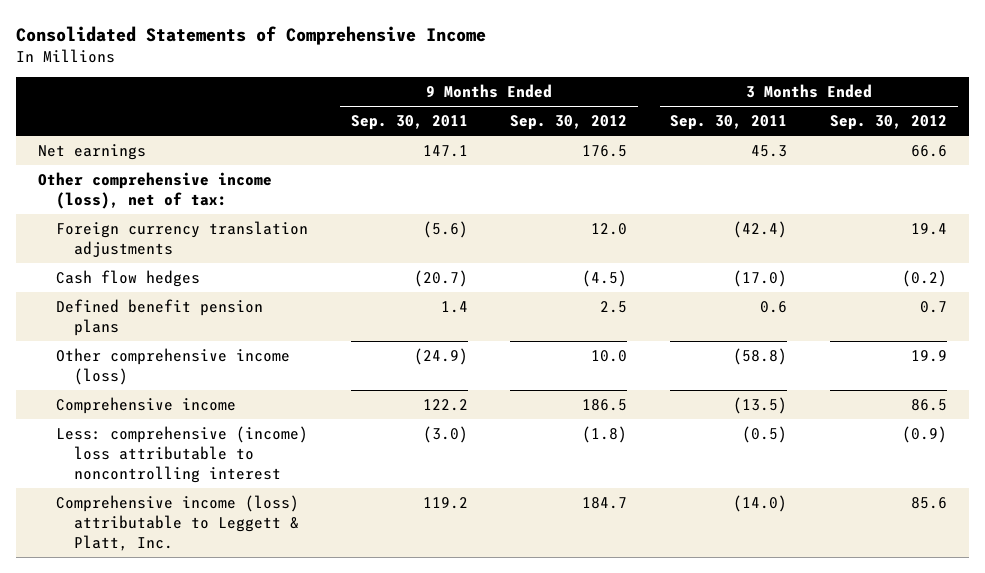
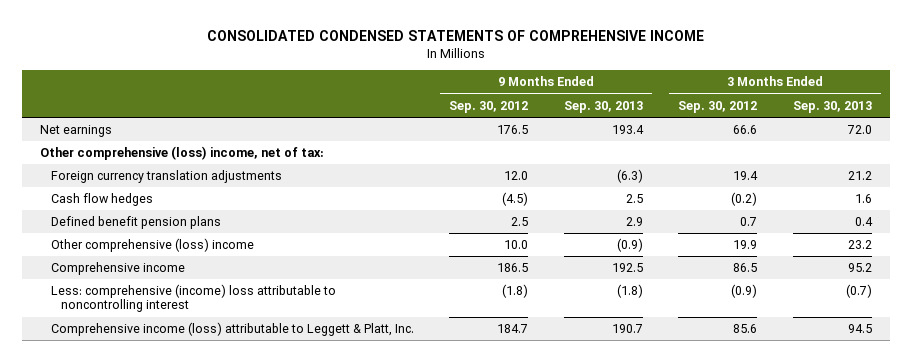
- Consolidated Statements of Comprehensive Income
+ CONSOLIDATED CONDENSED STATEMENTS OF COMPREHENSIVE INCOME
- | 9 Months Ended Sep. 30, 2011 | 9 Months Ended Sep. 30, 2012 | 3 Months Ended Sep. 30, 2011 | 3 Months Ended Sep. 30, 2012
+ | 9 Months Ended Sep. 30, 2012 | 9 Months Ended Sep. 30, 2013 | 3 Months Ended Sep. 30, 2012 | 3 Months Ended Sep. 30, 2013
- Other comprehensive income (loss), net of tax:
+ Other comprehensive (loss) income, net of tax:
- Other comprehensive income (loss) | (24.9) | 10.0 | (58.8) | 19.9
+ Other comprehensive (loss) income | 10.0 | (0.9) | 19.9 | 23.2

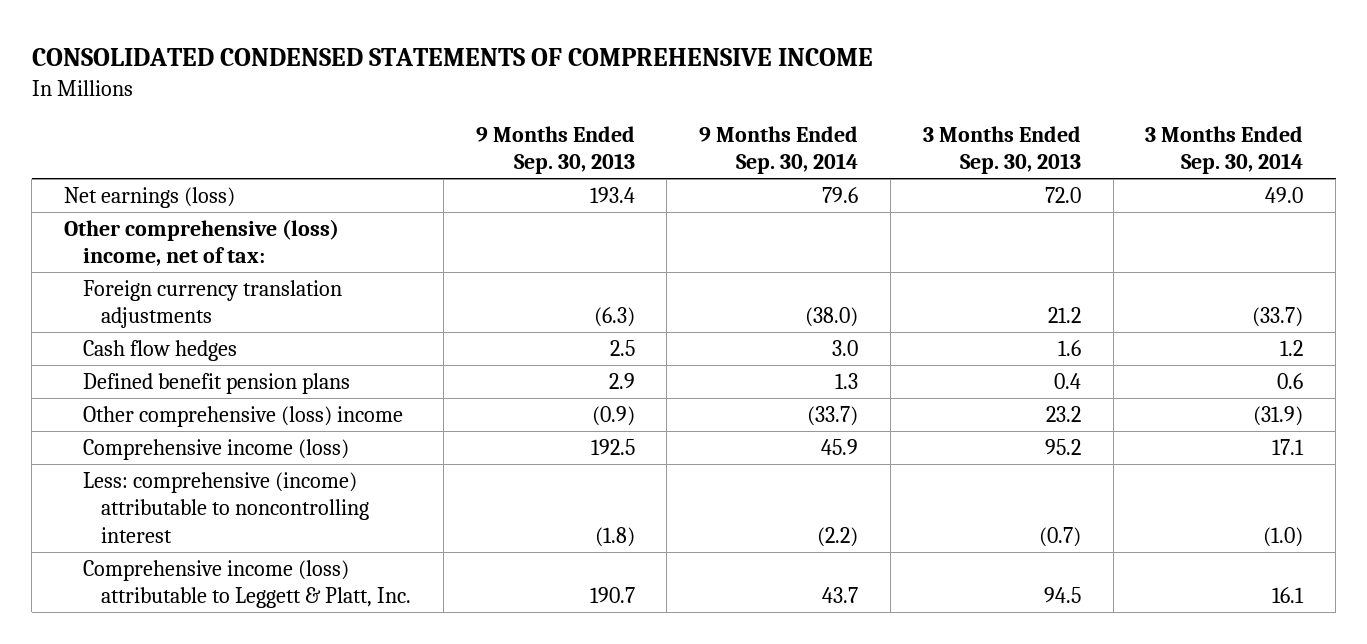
- | 9 Months Ended Sep. 30, 2012 | 9 Months Ended Sep. 30, 2013 | 3 Months Ended Sep. 30, 2012 | 3 Months Ended Sep. 30, 2013
+ | 9 Months Ended Sep. 30, 2013 | 9 Months Ended Sep. 30, 2014 | 3 Months Ended Sep. 30, 2013 | 3 Months Ended Sep. 30, 2014
- Net earnings | 176.5 | 193.4 | 66.6 | 72.0
+ Net earnings (loss) | 193.4 | 79.6 | 72.0 | 49.0
- Comprehensive income | 186.5 | 192.5 | 86.5 | 95.2
- Less: comprehensive (income) loss attributable to noncontrolling interest | (1.8) | (1.8) | (0.9) | (0.7)
+ Comprehensive income (loss) | 192.5 | 45.9 | 95.2 | 17.1
+ Less: comprehensive (income) attributable to noncontrolling interest | (1.8) | (2.2) | (0.7) | (1.0)

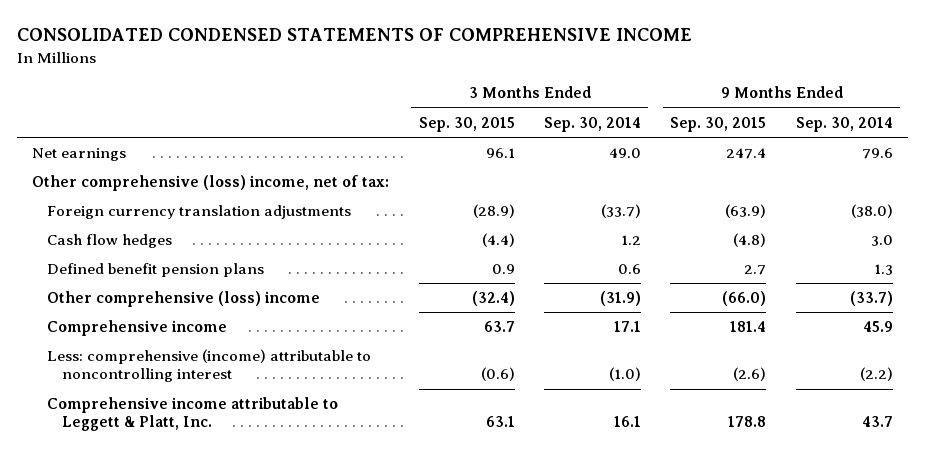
- | 9 Months Ended Sep. 30, 2013 | 9 Months Ended Sep. 30, 2014 | 3 Months Ended Sep. 30, 2013 | 3 Months Ended Sep. 30, 2014
+ | 3 Months Ended Sep. 30, 2015 | 3 Months Ended Sep. 30, 2014 | 9 Months Ended Sep. 30, 2015 | 9 Months Ended Sep. 30, 2014
- Net earnings (loss) | 193.4 | 79.6 | 72.0 | 49.0
+ Net earnings | 96.1 | 49.0 | 247.4 | 79.6
- Comprehensive income (loss) | 192.5 | 45.9 | 95.2 | 17.1
+ Comprehensive income | 63.7 | 17.1 | 181.4 | 45.9
- Comprehensive income (loss) attributable to Leggett & Platt, Inc. | 190.7 | 43.7 | 94.5 | 16.1
+ Comprehensive income attributable to Leggett & Platt, Inc. | 63.1 | 16.1 | 178.8 | 43.7

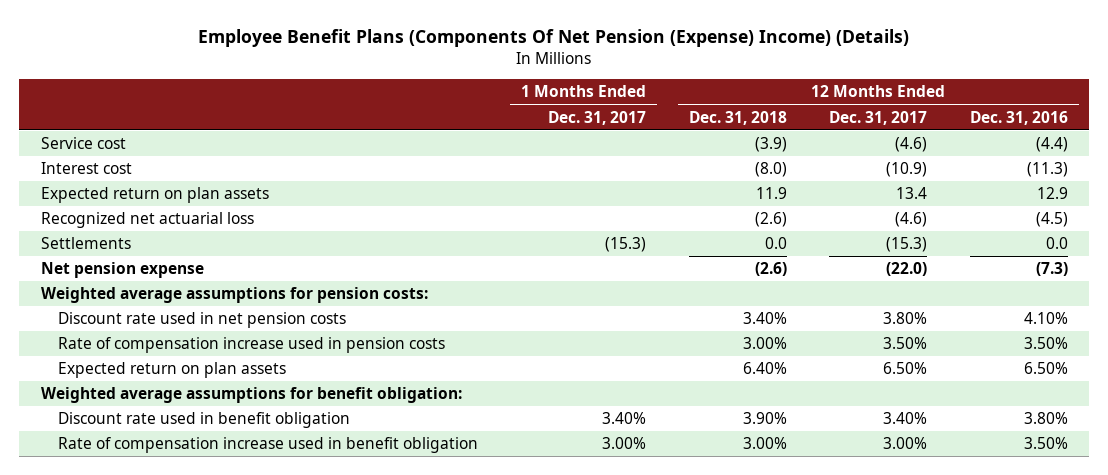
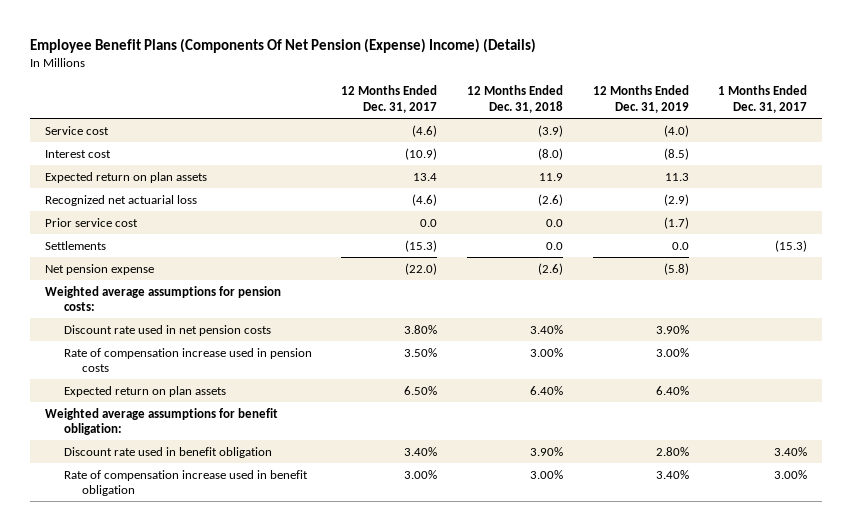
- | 1 Months Ended Dec. 31, 2017 | 12 Months Ended Dec. 31, 2018 | 12 Months Ended Dec. 31, 2017 | 12 Months Ended Dec. 31, 2016
+ | 12 Months Ended Dec. 31, 2017 | 12 Months Ended Dec. 31, 2018 | 12 Months Ended Dec. 31, 2019 | 1 Months Ended Dec. 31, 2017
+ Prior service cost | 0.0 | 0.0 | (1.7) |

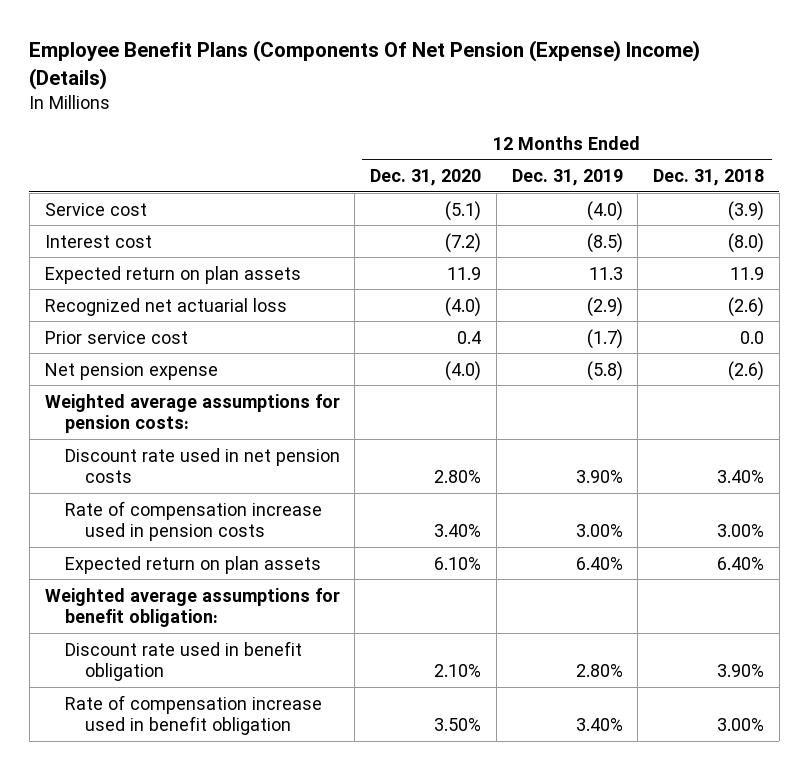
- | 12 Months Ended Dec. 31, 2017 | 12 Months Ended Dec. 31, 2018 | 12 Months Ended Dec. 31, 2019 | 1 Months Ended Dec. 31, 2017
+ | 12 Months Ended Dec. 31, 2020 | 12 Months Ended Dec. 31, 2019 | 12 Months Ended Dec. 31, 2018
- Settlements | (15.3) | 0.0 | 0.0 | (15.3)

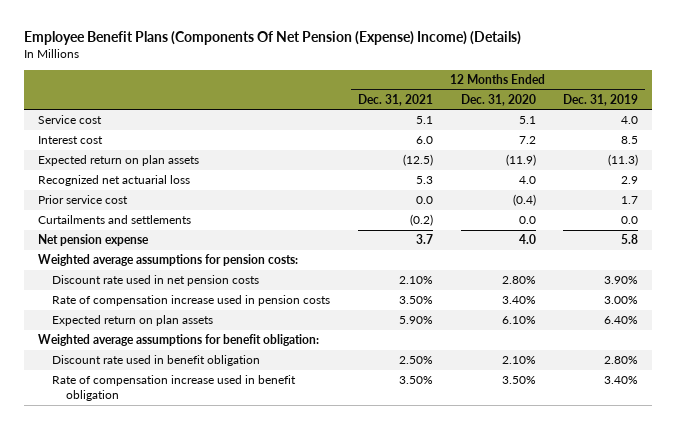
- | 12 Months Ended Dec. 31, 2020 | 12 Months Ended Dec. 31, 2019 | 12 Months Ended Dec. 31, 2018
+ | 12 Months Ended Dec. 31, 2021 | 12 Months Ended Dec. 31, 2020 | 12 Months Ended Dec. 31, 2019
- Service cost | (5.1) | (4.0) | (3.9)
- Interest cost | (7.2) | (8.5) | (8.0)
- Expected return on plan assets | 11.9 | 11.3 | 11.9
- Recognized net actuarial loss | (4.0) | (2.9) | (2.6)
- Prior service cost | 0.4 | (1.7) | 0.0
- Net pension expense | (4.0) | (5.8) | (2.6)
+ Service cost | 5.1 | 5.1 | 4.0
+ Interest cost | 6.0 | 7.2 | 8.5
+ Expected return on plan assets | (12.5) | (11.9) | (11.3)
+ Recognized net actuarial loss | 5.3 | 4.0 | 2.9
+ Prior service cost | 0.0 | (0.4) | 1.7
+ Curtailments and settlements | (0.2) | 0.0 | 0.0
+ Net pension expense | 3.7 | 4.0 | 5.8

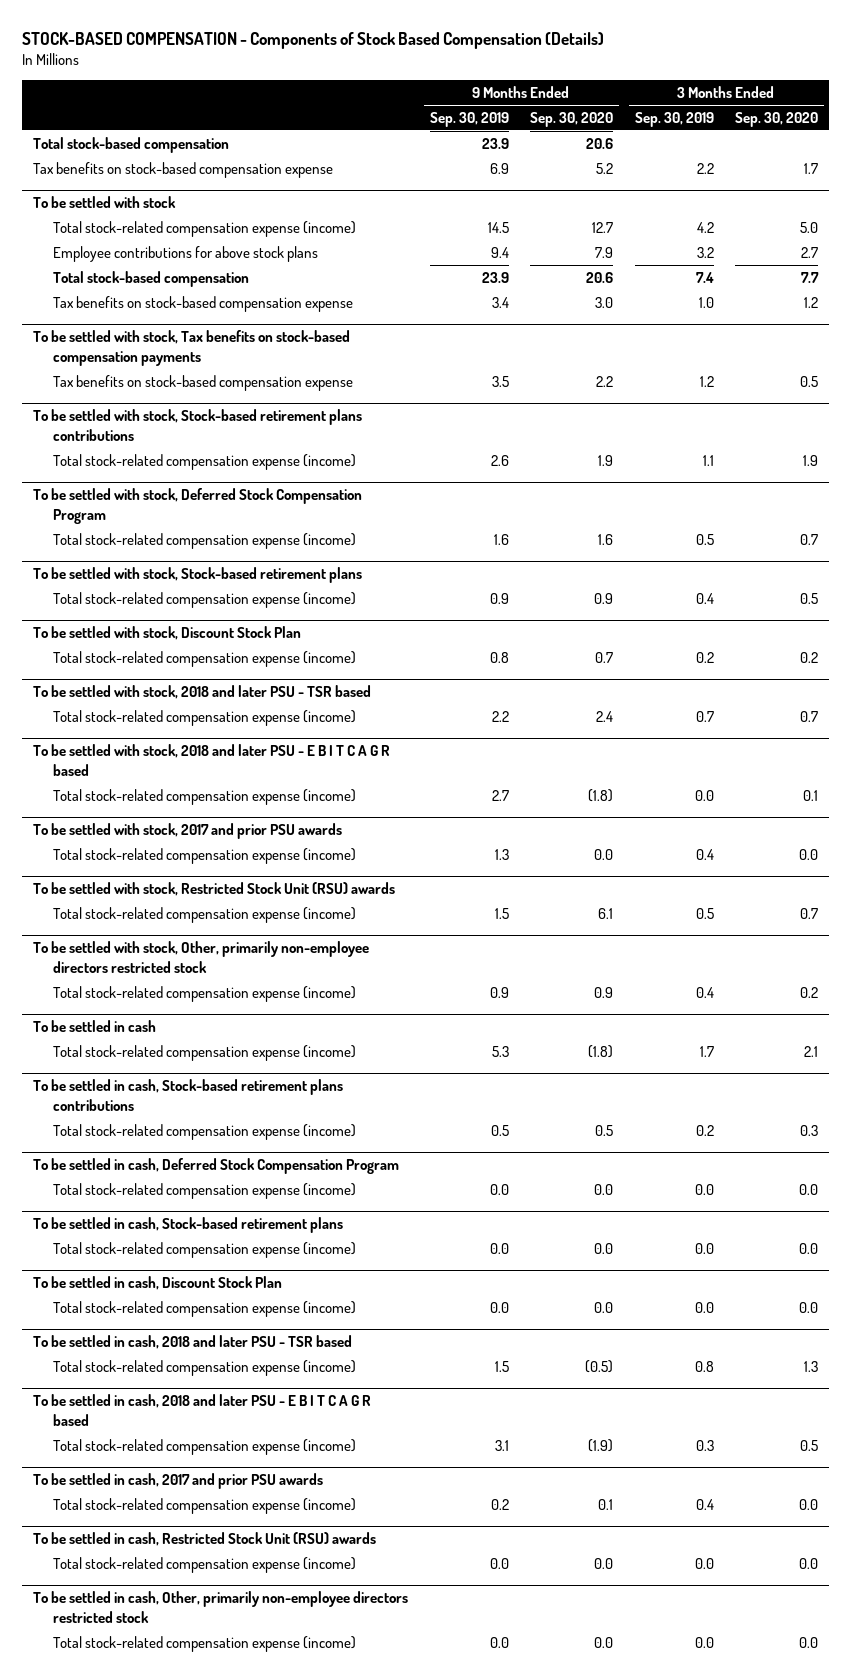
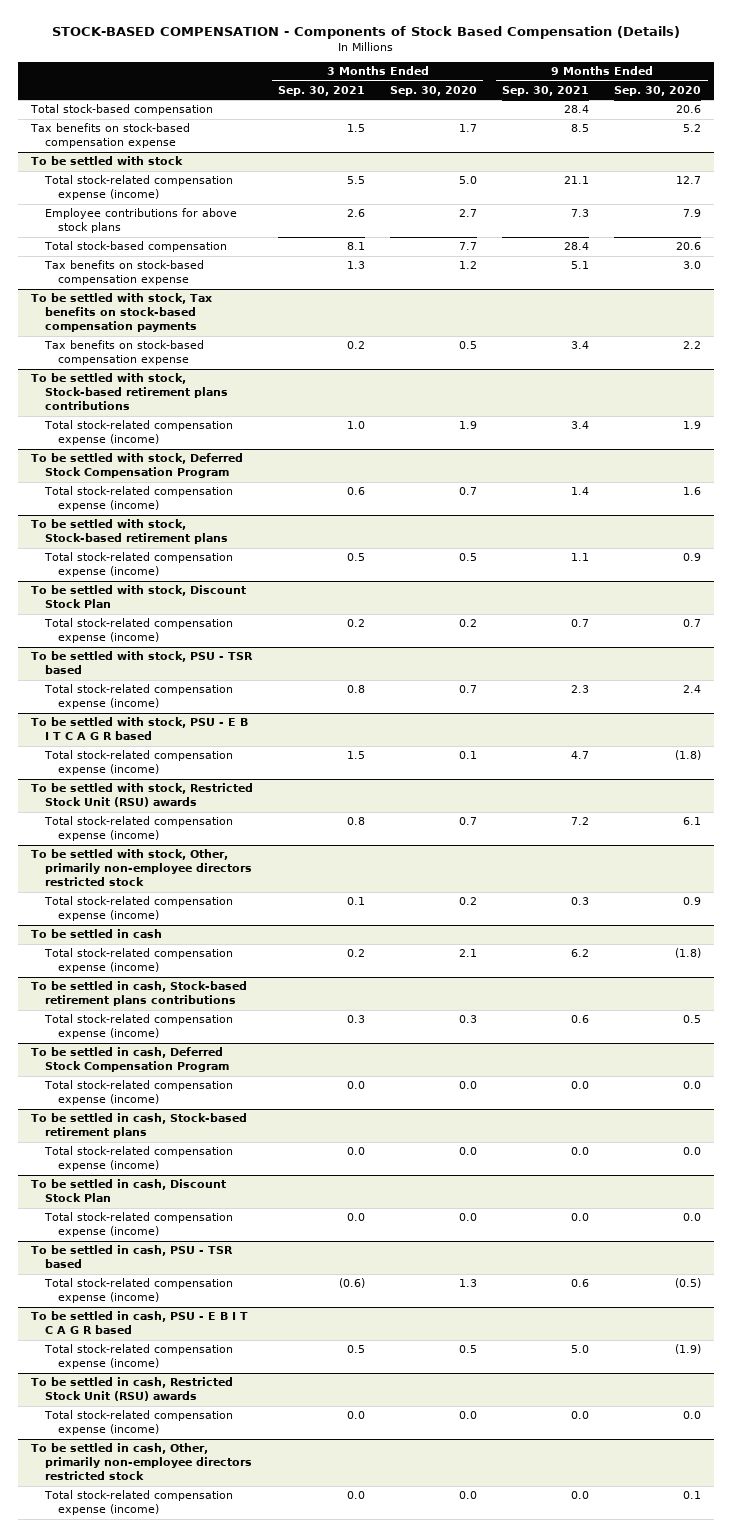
- | 9 Months Ended Sep. 30, 2019 | 9 Months Ended Sep. 30, 2020 | 3 Months Ended Sep. 30, 2019 | 3 Months Ended Sep. 30, 2020
+ | 3 Months Ended Sep. 30, 2021 | 3 Months Ended Sep. 30, 2020 | 9 Months Ended Sep. 30, 2021 | 9 Months Ended Sep. 30, 2020
- To be settled with stock, 2018 and later PSU - TSR based
+ To be settled with stock, PSU - TSR based
- To be settled with stock, 2018 and later PSU - E B I T C A G R based
+ To be settled with stock, PSU - E B I T C A G R based
- To be settled with stock, 2017 and prior PSU awards
- Total stock-related compensation expense (income) | 1.3 | 0.0 | 0.4 | 0.0
- To be settled in cash, 2018 and later PSU - TSR based
+ To be settled in cash, PSU - TSR based
- To be settled in cash, 2018 and later PSU - E B I T C A G R based
+ To be settled in cash, PSU - E B I T C A G R based
- To be settled in cash, 2017 and prior PSU awards
- Total stock-related compensation expense (income) | 0.2 | 0.1 | 0.4 | 0.0
@ To be settled in cash, Other, primarily non-employee directors restricted stock
- Total stock-related compensation expense (income) | 0.0 | 0.0 | 0.0 | 0.0
+ Total stock-related compensation expense (income) | 0.0 | 0.0 | 0.0 | 0.1

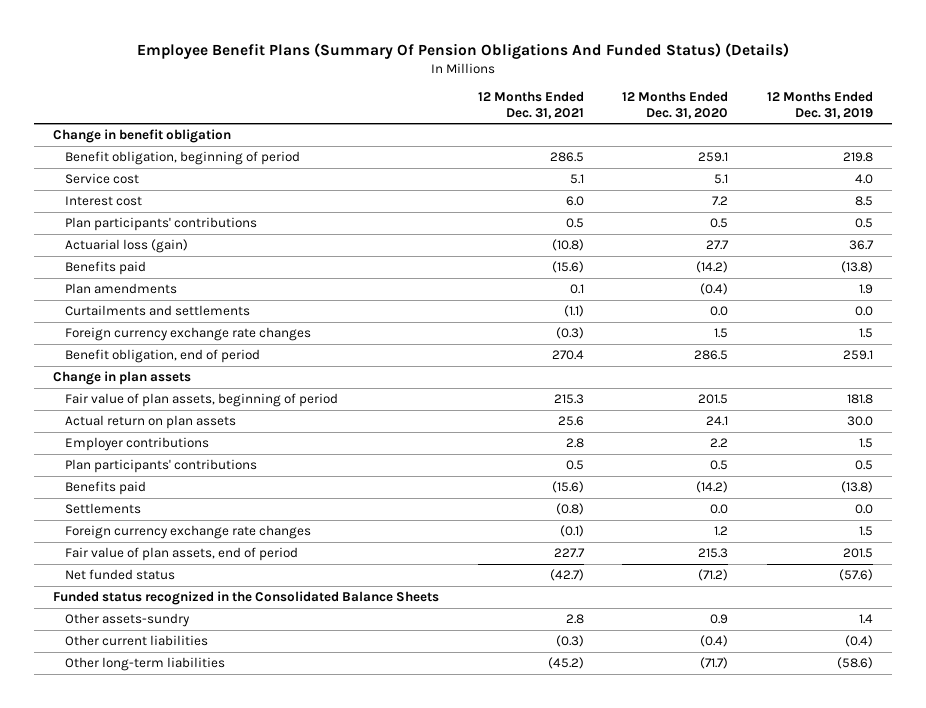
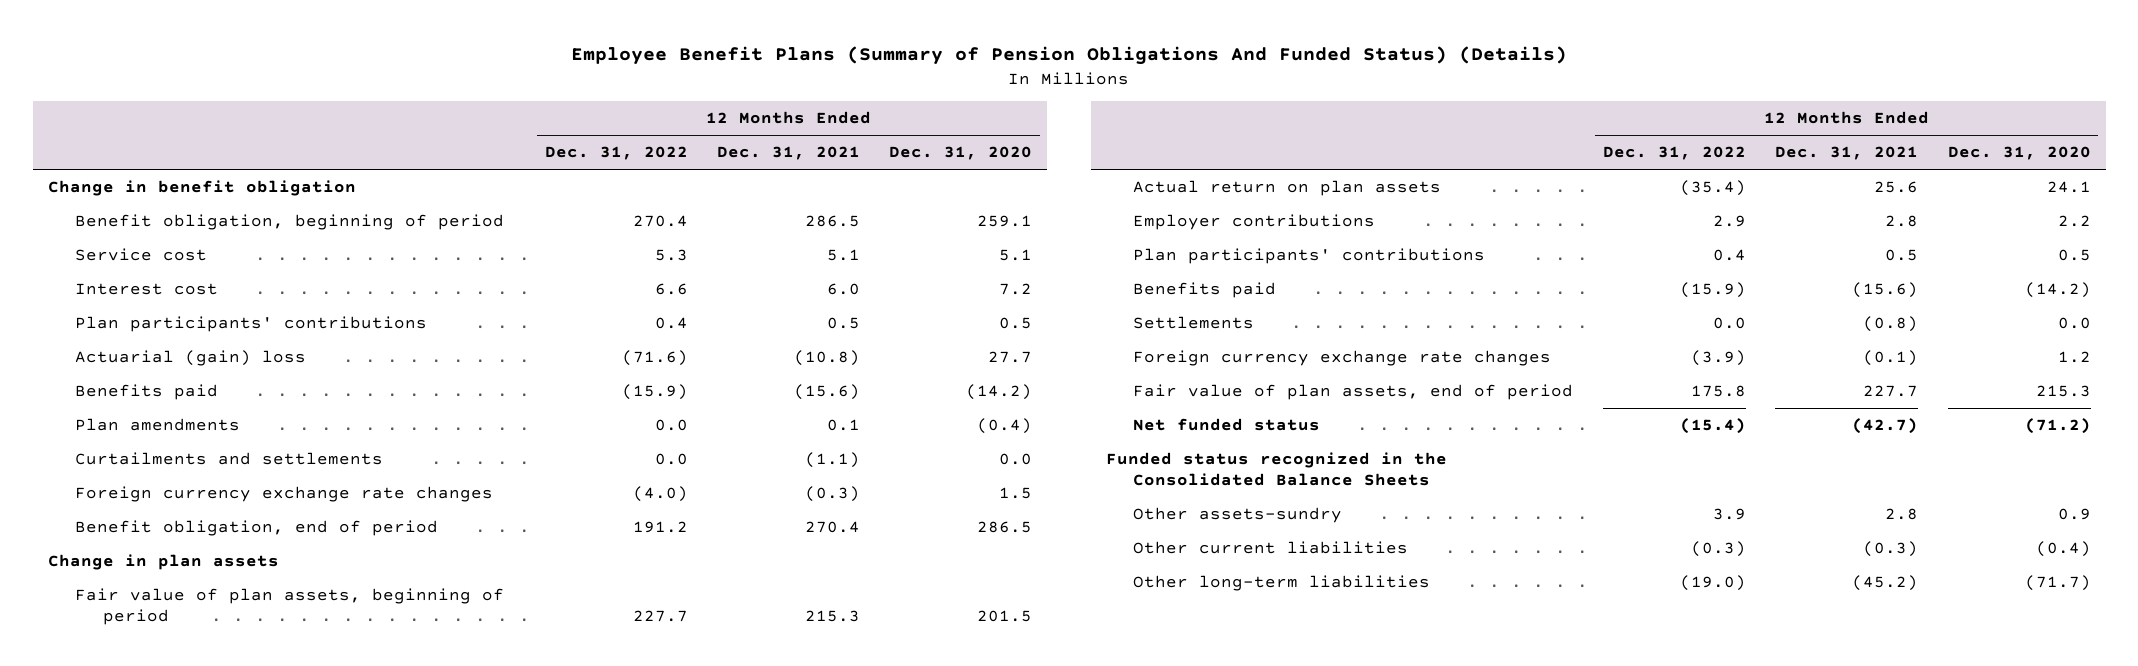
- Employee Benefit Plans (Summary Of Pension Obligations And Funded Status) (Details)
+ Employee Benefit Plans (Summary of Pension Obligations And Funded Status) (Details)
- | 12 Months Ended Dec. 31, 2021 | 12 Months Ended Dec. 31, 2020 | 12 Months Ended Dec. 31, 2019
+ | 12 Months Ended Dec. 31, 2022 | 12 Months Ended Dec. 31, 2021 | 12 Months Ended Dec. 31, 2020
- Actuarial loss (gain) | (10.8) | 27.7 | 36.7
+ Actuarial (gain) loss | (71.6) | (10.8) | 27.7

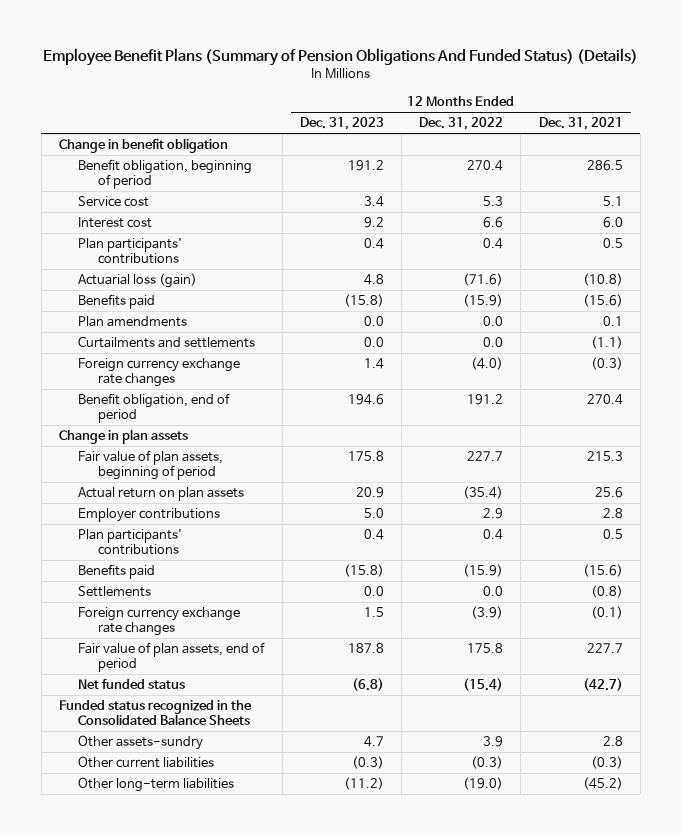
- | 12 Months Ended Dec. 31, 2022 | 12 Months Ended Dec. 31, 2021 | 12 Months Ended Dec. 31, 2020
+ | 12 Months Ended Dec. 31, 2023 | 12 Months Ended Dec. 31, 2022 | 12 Months Ended Dec. 31, 2021
- Actuarial (gain) loss | (71.6) | (10.8) | 27.7
+ Actuarial loss (gain) | 4.8 | (71.6) | (10.8)

